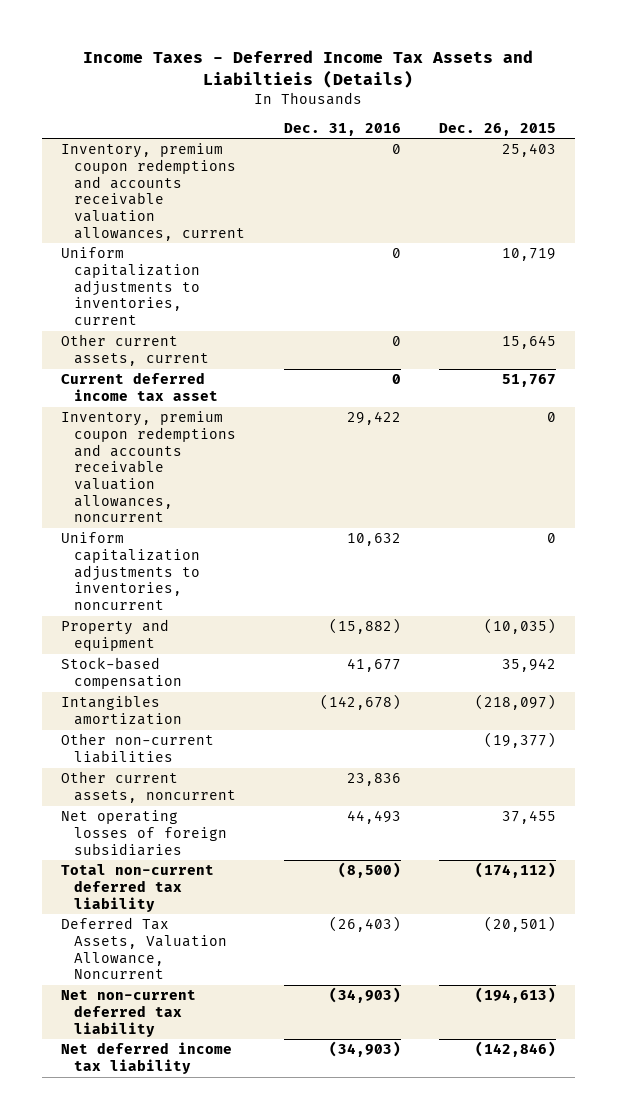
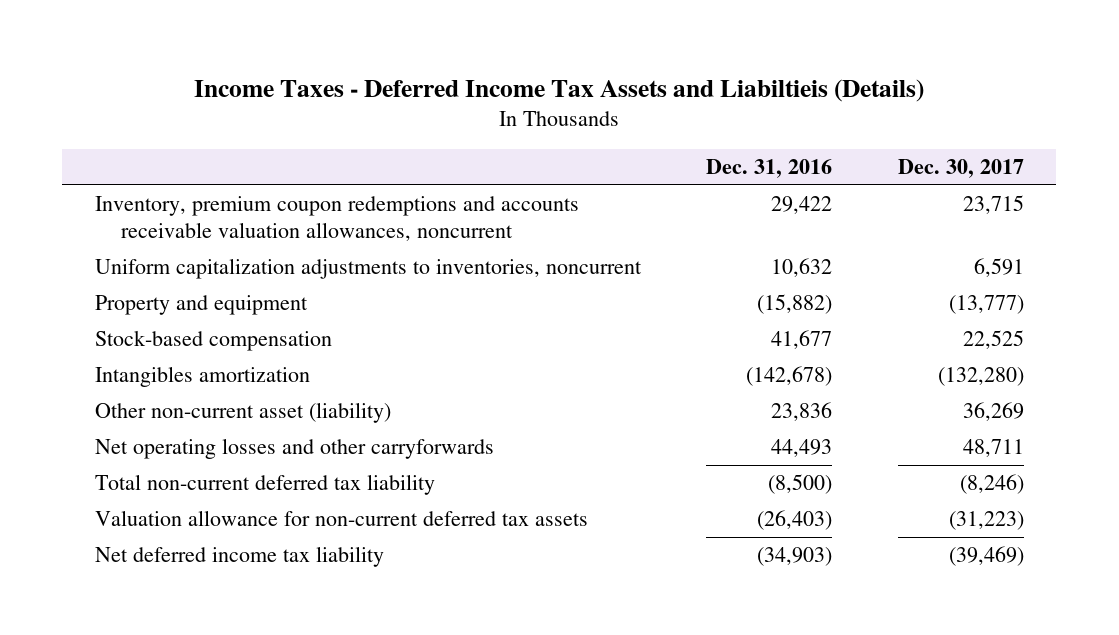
- | Dec. 31, 2016 | Dec. 26, 2015
+ | Dec. 31, 2016 | Dec. 30, 2017
- Inventory, premium coupon redemptions and accounts receivable valuation allowances, current | 0 | 25,403
- Uniform capitalization adjustments to inventories, current | 0 | 10,719
- Other current assets, current | 0 | 15,645
- Current deferred income tax asset | 0 | 51,767
- Other non-current liabilities | | (19,377)
- Other current assets, noncurrent | 23,836 |
- Net operating losses of foreign subsidiaries | 44,493 | 37,455
+ Other non-current asset (liability) | 23,836 | 36,269
+ Net operating losses and other carryforwards | 44,493 | 48,711
- Deferred Tax Assets, Valuation Allowance, Noncurrent | (26,403) | (20,501)
- Net non-current deferred tax liability | (34,903) | (194,613)
+ Valuation allowance for non-current deferred tax assets | (26,403) | (31,223)

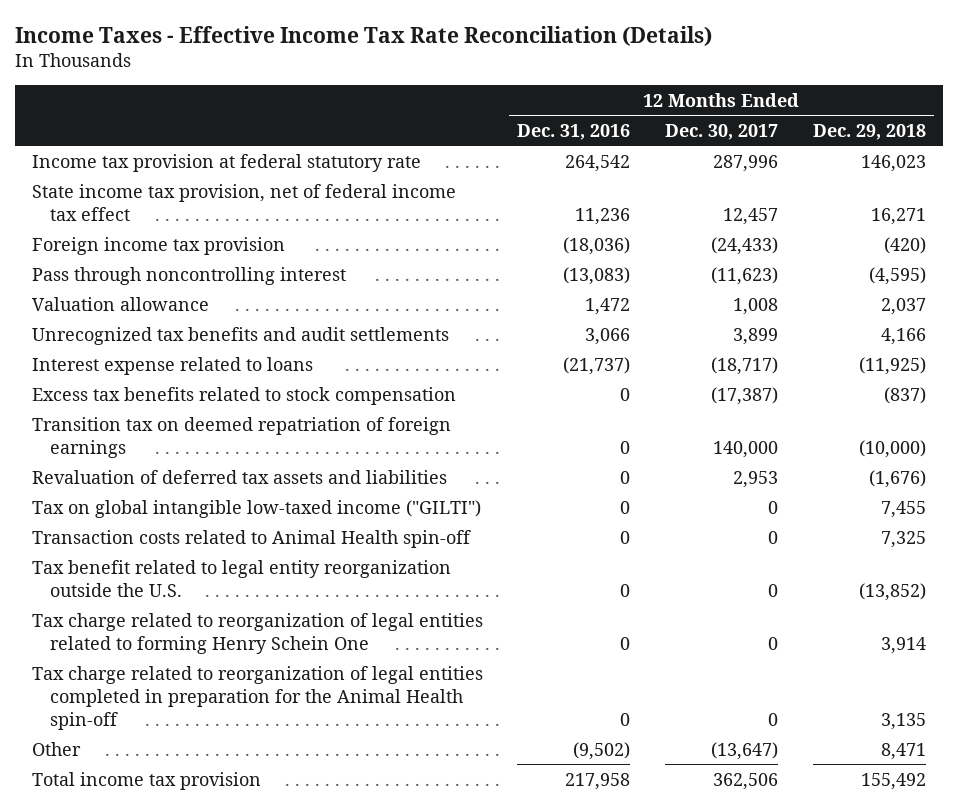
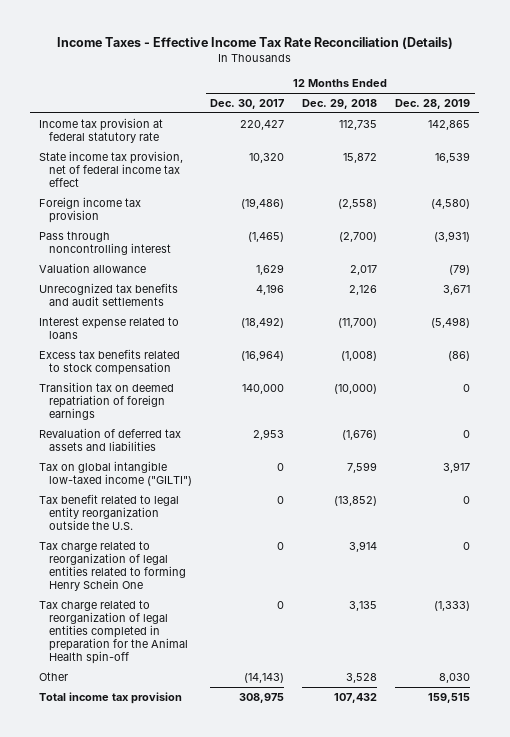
- | 12 Months Ended Dec. 31, 2016 | 12 Months Ended Dec. 30, 2017 | 12 Months Ended Dec. 29, 2018
+ | 12 Months Ended Dec. 30, 2017 | 12 Months Ended Dec. 29, 2018 | 12 Months Ended Dec. 28, 2019
- Income tax provision at federal statutory rate | 264,542 | 287,996 | 146,023
- State income tax provision, net of federal income tax effect | 11,236 | 12,457 | 16,271
- Foreign income tax provision | (18,036) | (24,433) | (420)
- Pass through noncontrolling interest | (13,083) | (11,623) | (4,595)
- Valuation allowance | 1,472 | 1,008 | 2,037
- Unrecognized tax benefits and audit settlements | 3,066 | 3,899 | 4,166
- Interest expense related to loans | (21,737) | (18,717) | (11,925)
- Excess tax benefits related to stock compensation | 0 | (17,387) | (837)
+ Income tax provision at federal statutory rate | 220,427 | 112,735 | 142,865
+ State income tax provision, net of federal income tax effect | 10,320 | 15,872 | 16,539
+ Foreign income tax provision | (19,486) | (2,558) | (4,580)
+ Pass through noncontrolling interest | (1,465) | (2,700) | (3,931)
+ Valuation allowance | 1,629 | 2,017 | (79)
+ Unrecognized tax benefits and audit settlements | 4,196 | 2,126 | 3,671
+ Interest expense related to loans | (18,492) | (11,700) | (5,498)
+ Excess tax benefits related to stock compensation | (16,964) | (1,008) | (86)
- Tax on global intangible low-taxed income ("GILTI") | 0 | 0 | 7,455
- Transaction costs related to Animal Health spin-off | 0 | 0 | 7,325
+ Tax on global intangible low-taxed income ("GILTI") | 0 | 7,599 | 3,917
- Other | (9,502) | (13,647) | 8,471
- Total income tax provision | 217,958 | 362,506 | 155,492
+ Other | (14,143) | 3,528 | 8,030
+ Total income tax provision | 308,975 | 107,432 | 159,515

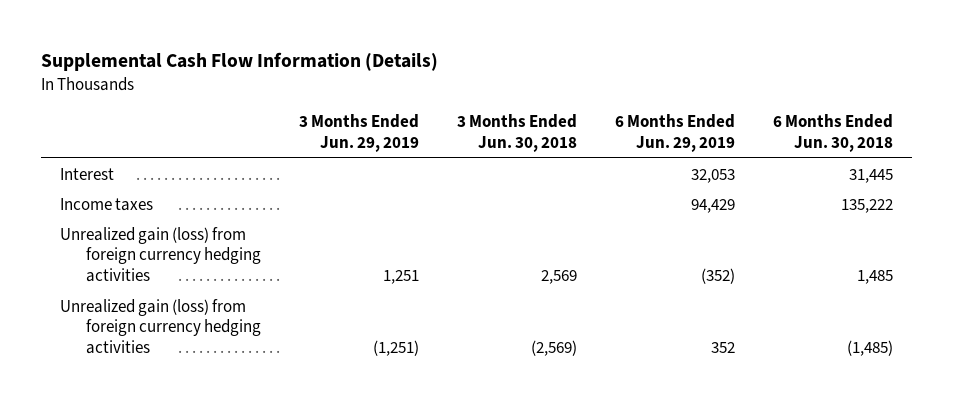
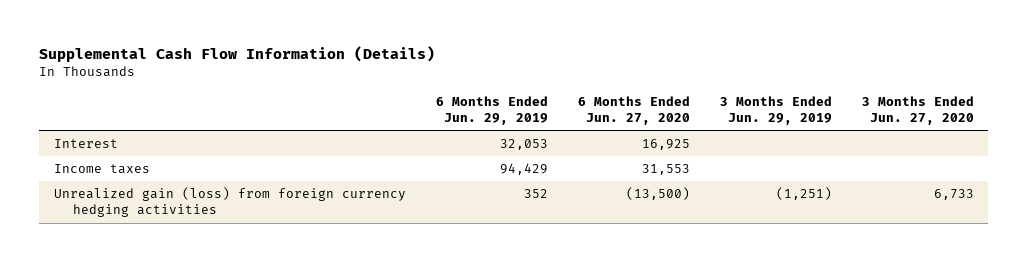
- | 3 Months Ended Jun. 29, 2019 | 3 Months Ended Jun. 30, 2018 | 6 Months Ended Jun. 29, 2019 | 6 Months Ended Jun. 30, 2018
+ | 6 Months Ended Jun. 29, 2019 | 6 Months Ended Jun. 27, 2020 | 3 Months Ended Jun. 29, 2019 | 3 Months Ended Jun. 27, 2020
- Unrealized gain (loss) from foreign currency hedging activities | 1,251 | 2,569 | (352) | 1,485

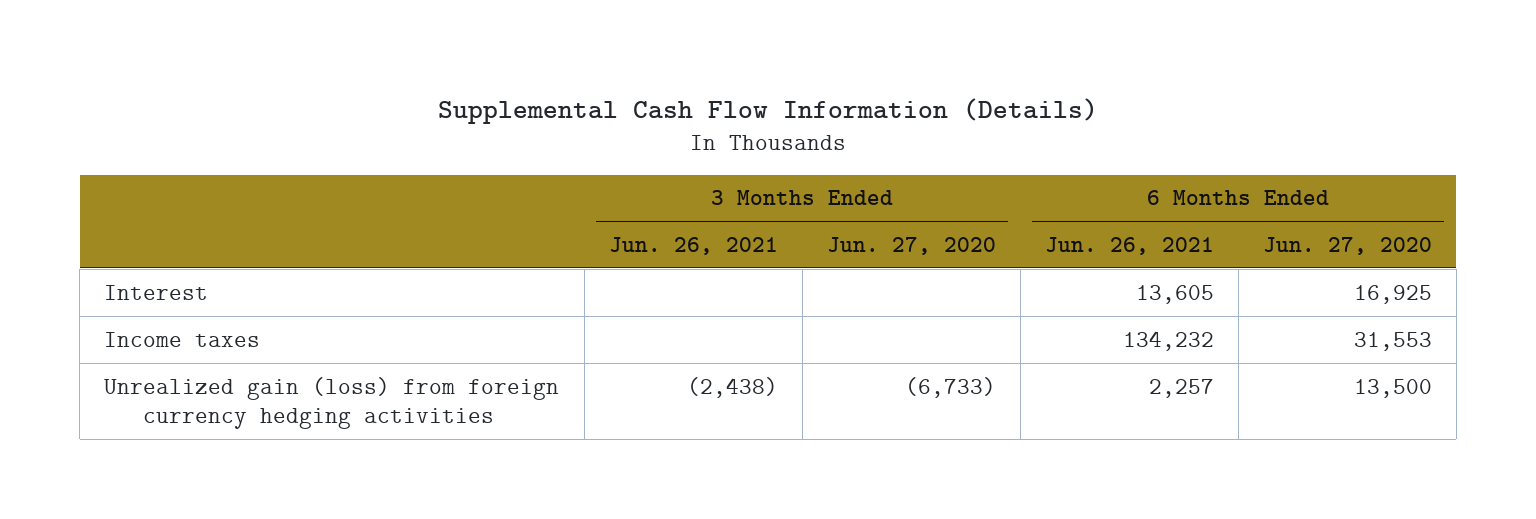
- | 6 Months Ended Jun. 29, 2019 | 6 Months Ended Jun. 27, 2020 | 3 Months Ended Jun. 29, 2019 | 3 Months Ended Jun. 27, 2020
+ | 3 Months Ended Jun. 26, 2021 | 3 Months Ended Jun. 27, 2020 | 6 Months Ended Jun. 26, 2021 | 6 Months Ended Jun. 27, 2020
- Unrealized gain (loss) from foreign currency hedging activities | 352 | (13,500) | (1,251) | 6,733
+ Unrealized gain (loss) from foreign currency hedging activities | (2,438) | (6,733) | 2,257 | 13,500

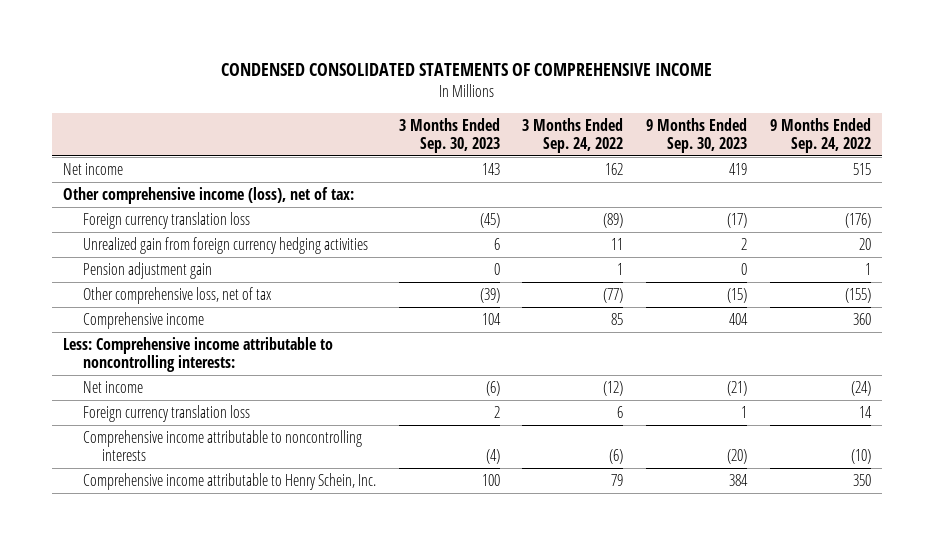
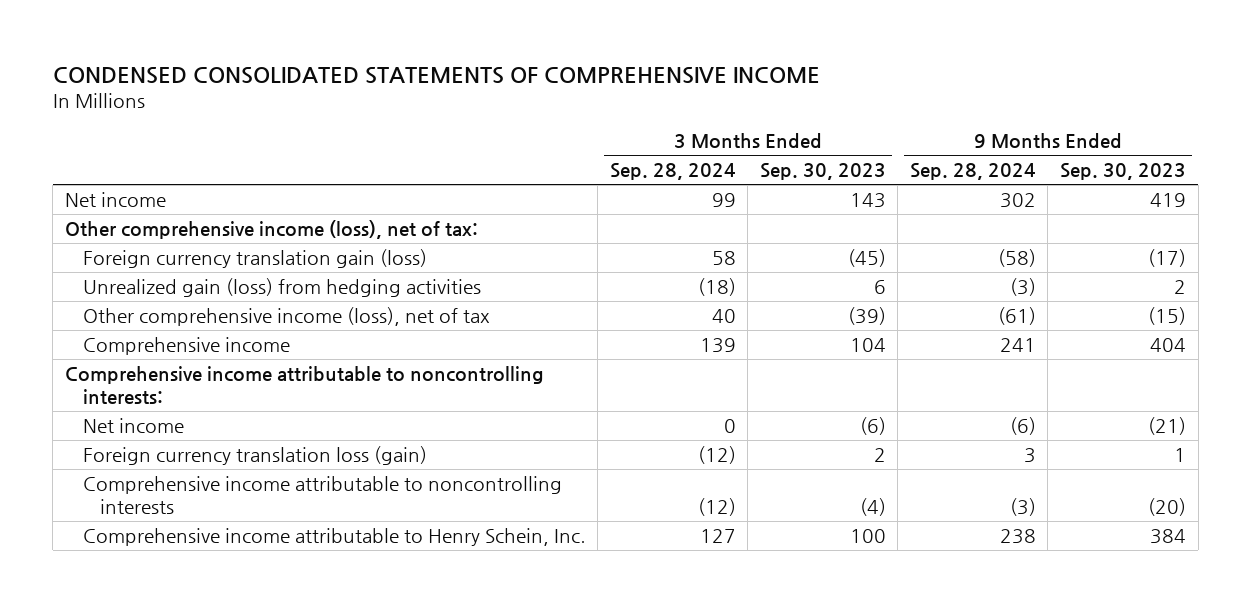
- | 3 Months Ended Sep. 30, 2023 | 3 Months Ended Sep. 24, 2022 | 9 Months Ended Sep. 30, 2023 | 9 Months Ended Sep. 24, 2022
+ | 3 Months Ended Sep. 28, 2024 | 3 Months Ended Sep. 30, 2023 | 9 Months Ended Sep. 28, 2024 | 9 Months Ended Sep. 30, 2023
- Foreign currency translation loss | (45) | (89) | (17) | (176)
- Unrealized gain from foreign currency hedging activities | 6 | 11 | 2 | 20
- Pension adjustment gain | 0 | 1 | 0 | 1
- Other comprehensive loss, net of tax | (39) | (77) | (15) | (155)
+ Foreign currency translation gain (loss) | 58 | (45) | (58) | (17)
+ Unrealized gain (loss) from hedging activities | (18) | 6 | (3) | 2
+ Other comprehensive income (loss), net of tax | 40 | (39) | (61) | (15)
- Less: Comprehensive income attributable to noncontrolling interests:
+ Comprehensive income attributable to noncontrolling interests:
- Foreign currency translation loss | 2 | 6 | 1 | 14
+ Foreign currency translation loss (gain) | (12) | 2 | 3 | 1

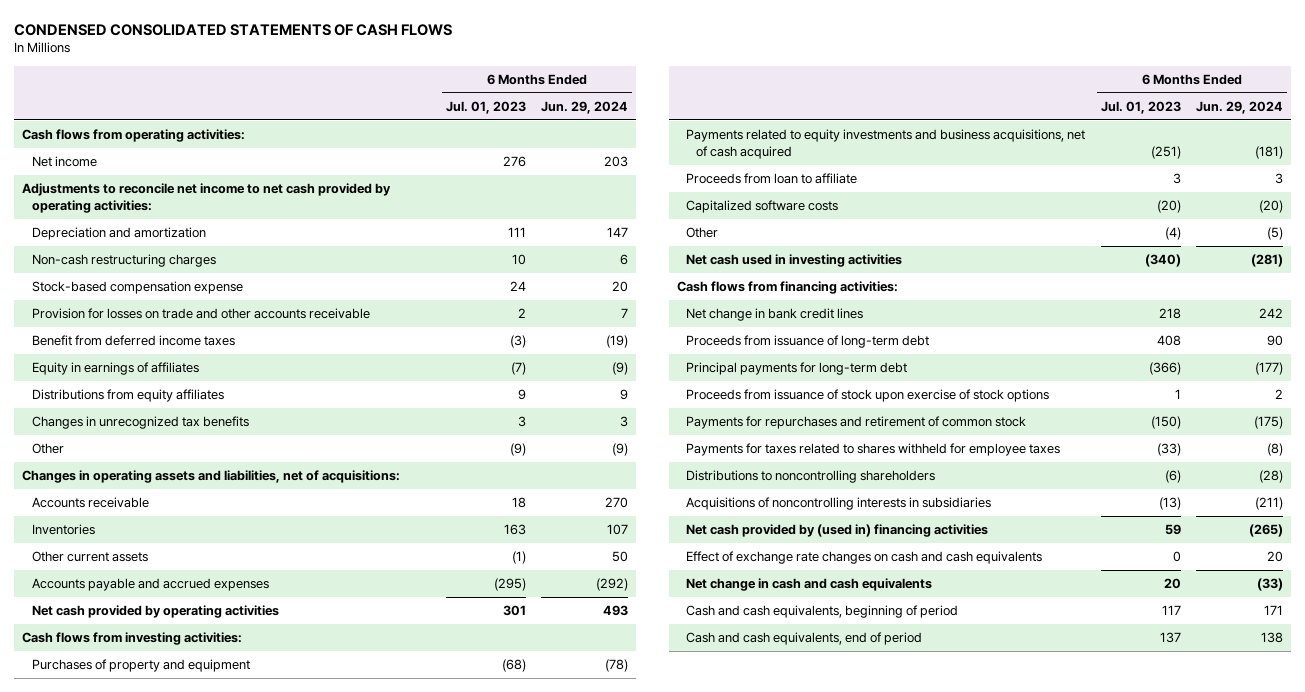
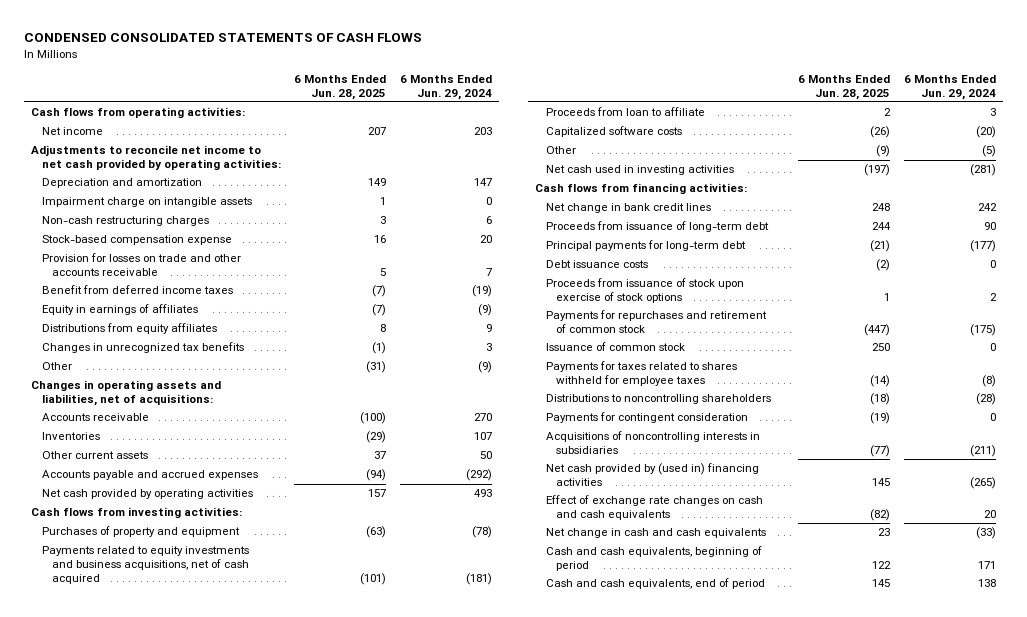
- | 6 Months Ended Jul. 01, 2023 | 6 Months Ended Jun. 29, 2024
+ | 6 Months Ended Jun. 28, 2025 | 6 Months Ended Jun. 29, 2024
+ Impairment charge on intangible assets | 1 | 0
+ Debt issuance costs | (2) | 0
+ Issuance of common stock | 250 | 0
+ Payments for contingent consideration | (19) | 0

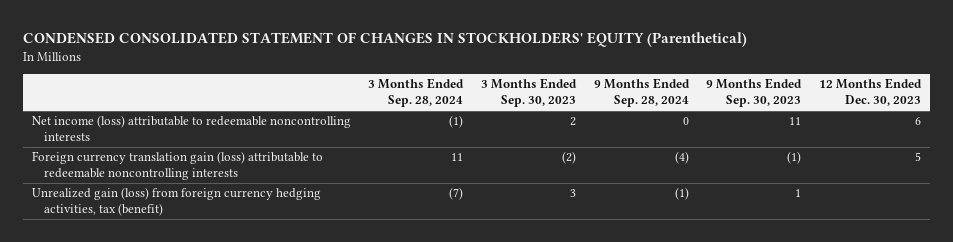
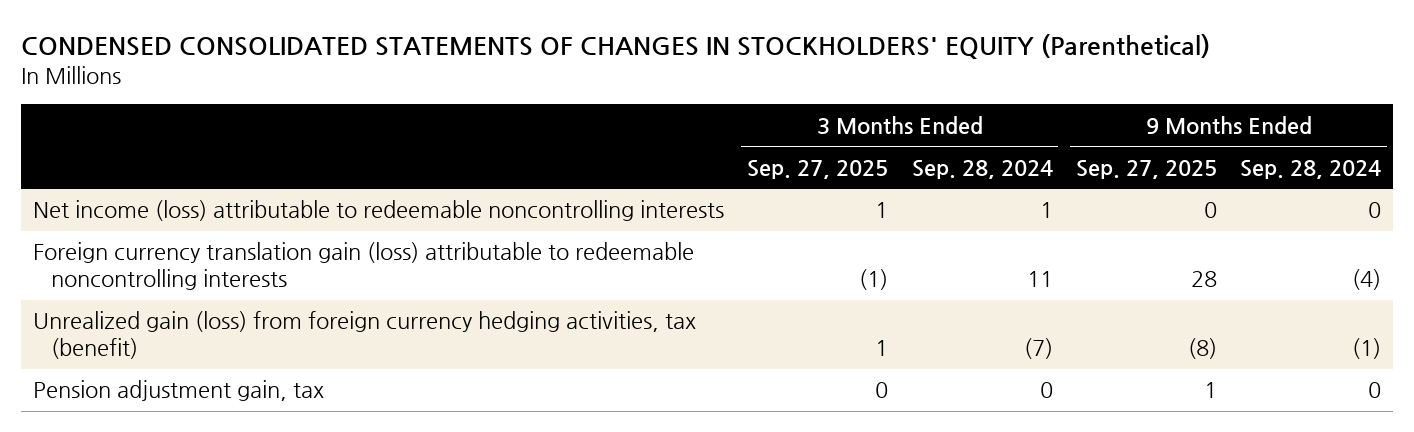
- CONDENSED CONSOLIDATED STATEMENT OF CHANGES IN STOCKHOLDERS' EQUITY (Parenthetical)
+ CONDENSED CONSOLIDATED STATEMENTS OF CHANGES IN STOCKHOLDERS' EQUITY (Parenthetical)
- | 3 Months Ended Sep. 28, 2024 | 3 Months Ended Sep. 30, 2023 | 9 Months Ended Sep. 28, 2024 | 9 Months Ended Sep. 30, 2023 | 12 Months Ended Dec. 30, 2023
+ | 3 Months Ended Sep. 27, 2025 | 3 Months Ended Sep. 28, 2024 | 9 Months Ended Sep. 27, 2025 | 9 Months Ended Sep. 28, 2024
- Net income (loss) attributable to redeemable noncontrolling interests | (1) | 2 | 0 | 11 | 6
+ Net income (loss) attributable to redeemable noncontrolling interests | 1 | 1 | 0 | 0
+ Pension adjustment gain, tax | 0 | 0 | 1 | 0

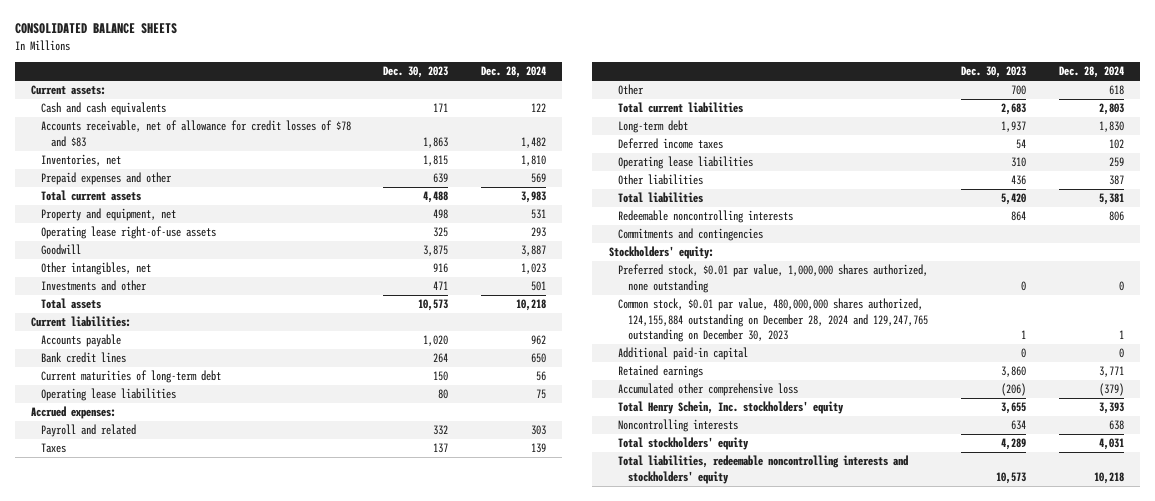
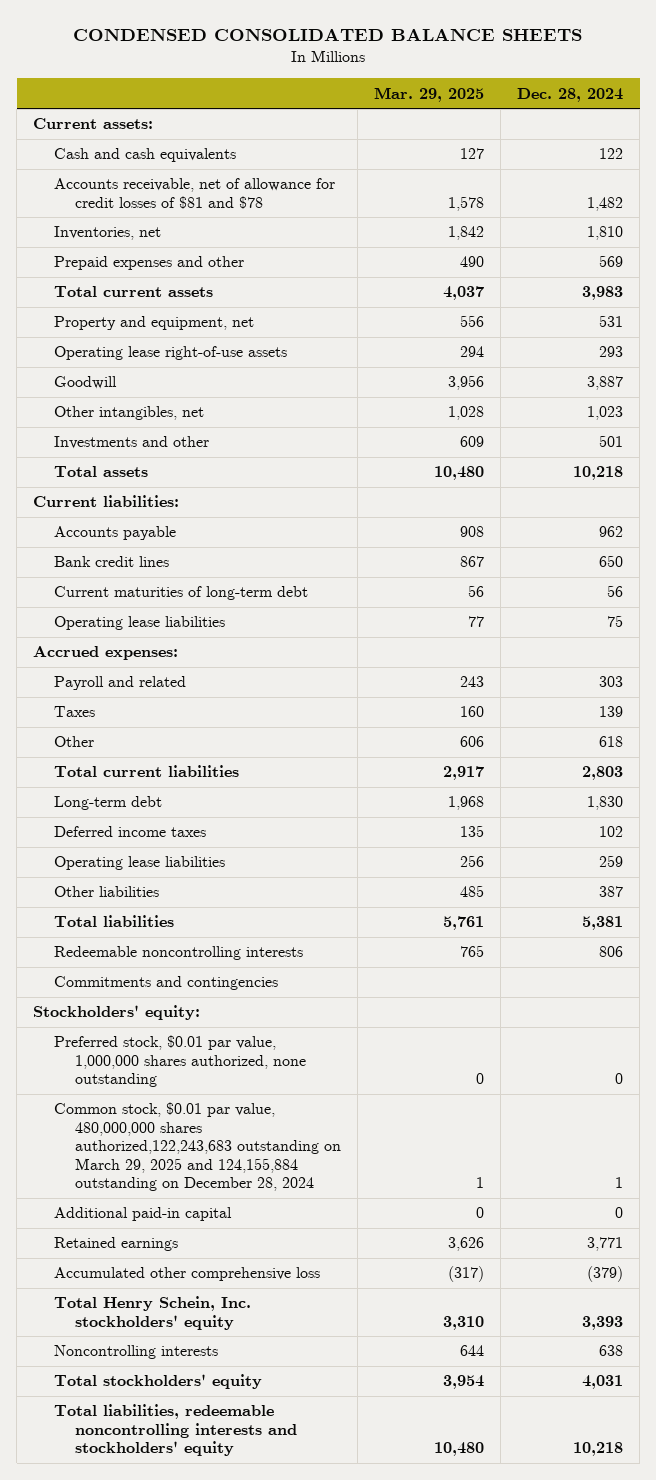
- CONSOLIDATED BALANCE SHEETS
+ CONDENSED CONSOLIDATED BALANCE SHEETS
- | Dec. 30, 2023 | Dec. 28, 2024
+ | Mar. 29, 2025 | Dec. 28, 2024
- Accounts receivable, net of allowance for credit losses of $78 and $83 | 1,863 | 1,482
+ Accounts receivable, net of allowance for credit losses of $81 and $78 | 1,578 | 1,482
- Common stock, $0.01 par value, 480,000,000 shares authorized, 124,155,884 outstanding on December 28, 2024 and 129,247,765 outstanding on December 30, 2023 | 1 | 1
+ Common stock, $0.01 par value, 480,000,000 shares authorized,122,243,683 outstanding on March 29, 2025 and 124,155,884 outstanding on December 28, 2024 | 1 | 1

